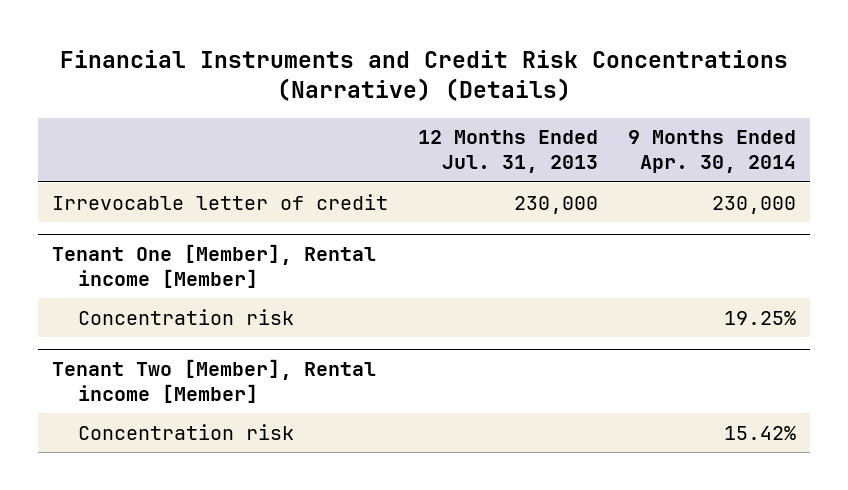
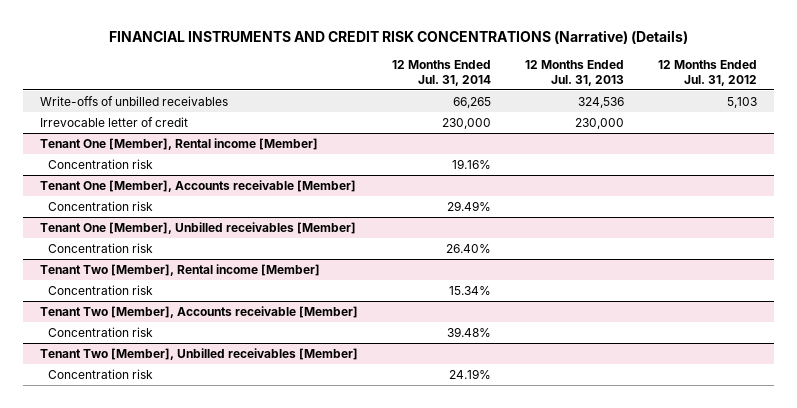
- Financial Instruments and Credit Risk Concentrations (Narrative) (Details)
+ FINANCIAL INSTRUMENTS AND CREDIT RISK CONCENTRATIONS (Narrative) (Details)
- | 12 Months Ended Jul. 31, 2013 | 9 Months Ended Apr. 30, 2014
+ | 12 Months Ended Jul. 31, 2014 | 12 Months Ended Jul. 31, 2013 | 12 Months Ended Jul. 31, 2012
+ Write-offs of unbilled receivables | 66,265 | 324,536 | 5,103
+ Tenant One [Member], Accounts receivable [Member]
+ Concentration risk | 29.49% | |
+ Tenant One [Member], Unbilled receivables [Member]
+ Concentration risk | 26.40% | |
+ Tenant Two [Member], Accounts receivable [Member]
+ Concentration risk | 39.48% | |
+ Tenant Two [Member], Unbilled receivables [Member]
+ Concentration risk | 24.19% | |

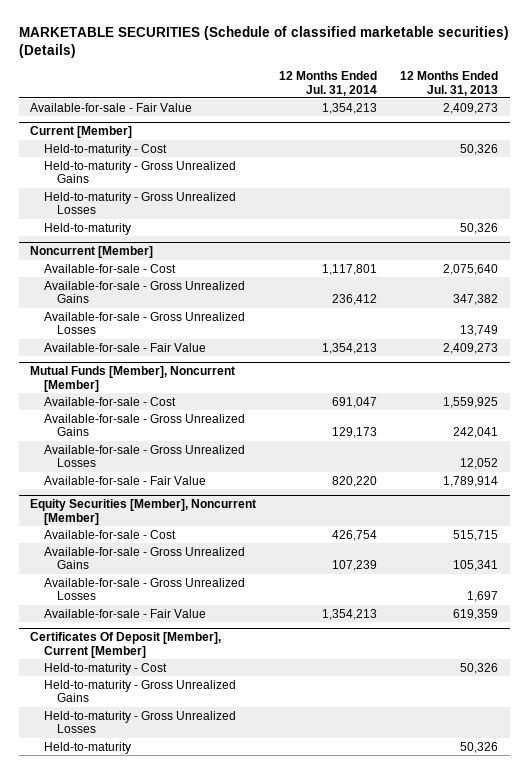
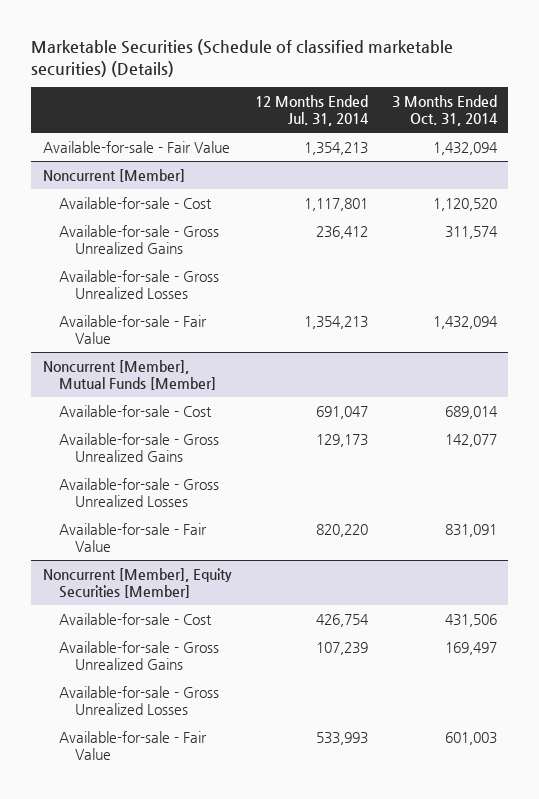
- MARKETABLE SECURITIES (Schedule of classified marketable securities) (Details)
+ Marketable Securities (Schedule of classified marketable securities) (Details)
- | 12 Months Ended Jul. 31, 2014 | 12 Months Ended Jul. 31, 2013
+ | 12 Months Ended Jul. 31, 2014 | 3 Months Ended Oct. 31, 2014
- Current [Member]
- Held-to-maturity - Cost | | 50,326
- Held-to-maturity - Gross Unrealized Gains
- Held-to-maturity - Gross Unrealized Losses
- Held-to-maturity | | 50,326
- Mutual Funds [Member], Noncurrent [Member]
+ Noncurrent [Member], Mutual Funds [Member]
- Equity Securities [Member], Noncurrent [Member]
+ Noncurrent [Member], Equity Securities [Member]
- Available-for-sale - Fair Value | 1,354,213 | 619,359
- Certificates Of Deposit [Member], Current [Member]
- Held-to-maturity - Cost | | 50,326
- Held-to-maturity - Gross Unrealized Gains
- Held-to-maturity - Gross Unrealized Losses
- Held-to-maturity | | 50,326
+ Available-for-sale - Fair Value | 533,993 | 601,003

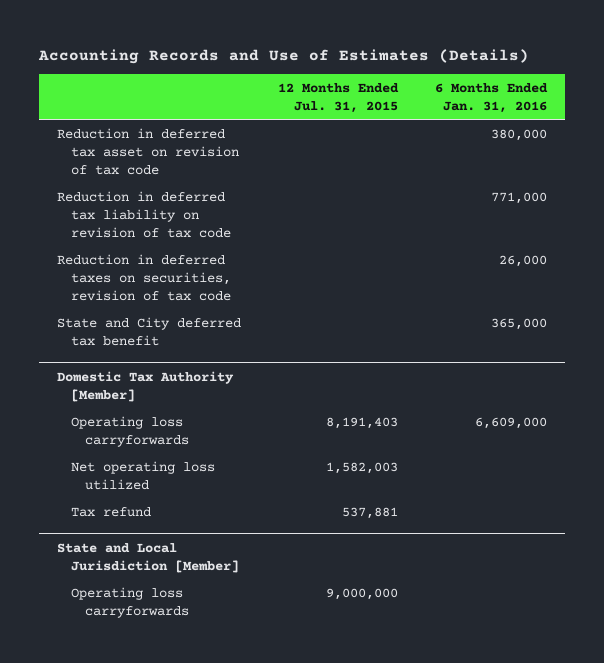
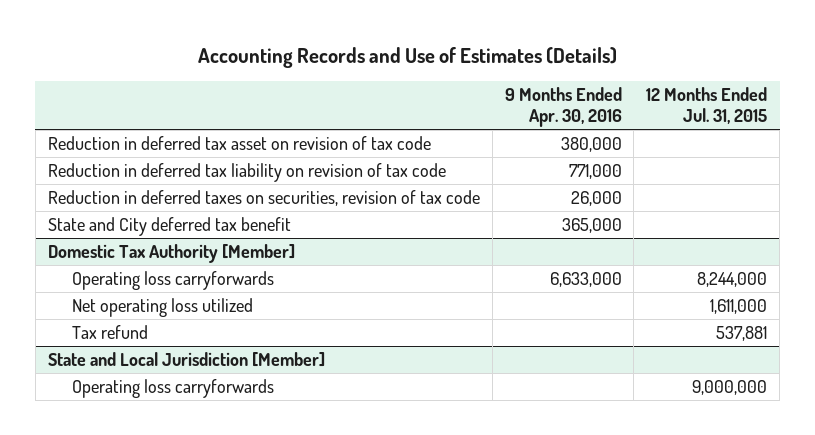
- | 12 Months Ended Jul. 31, 2015 | 6 Months Ended Jan. 31, 2016
+ | 9 Months Ended Apr. 30, 2016 | 12 Months Ended Jul. 31, 2015
@ Domestic Tax Authority [Member]
- Operating loss carryforwards | 8,191,403 | 6,609,000
- Net operating loss utilized | 1,582,003 |
+ Operating loss carryforwards | 6,633,000 | 8,244,000
+ Net operating loss utilized | | 1,611,000

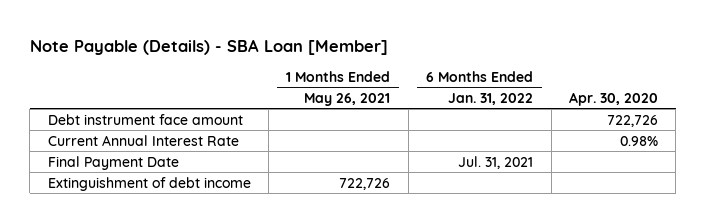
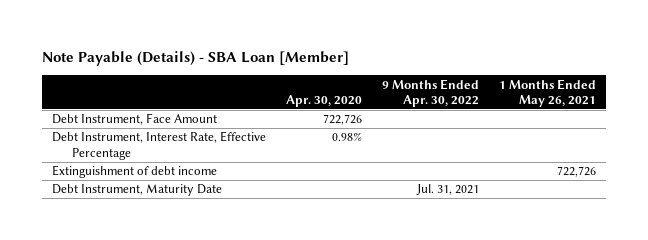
- | 1 Months Ended May 26, 2021 | 6 Months Ended Jan. 31, 2022 | Apr. 30, 2020
+ | Apr. 30, 2020 | 9 Months Ended Apr. 30, 2022 | 1 Months Ended May 26, 2021
- Debt instrument face amount | | | 722,726
- Current Annual Interest Rate | | | 0.98%
- Final Payment Date | | Jul. 31, 2021 |
+ Debt Instrument, Face Amount | 722,726 | |
+ Debt Instrument, Interest Rate, Effective Percentage | 0.98% | |
+ Debt Instrument, Maturity Date | | Jul. 31, 2021 |

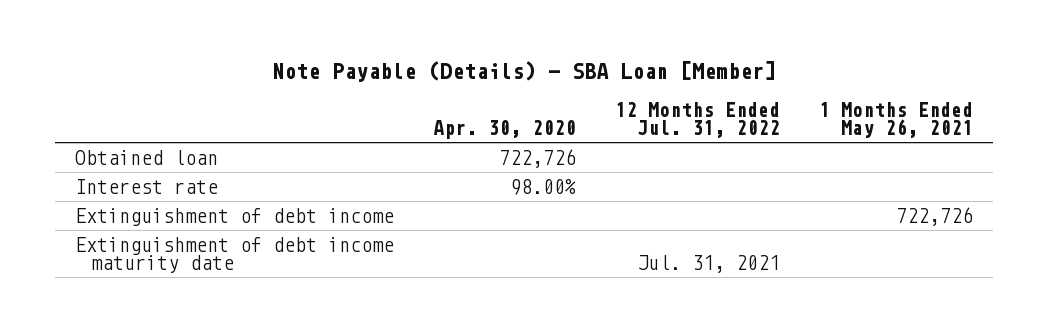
- | Apr. 30, 2020 | 9 Months Ended Apr. 30, 2022 | 1 Months Ended May 26, 2021
+ | Apr. 30, 2020 | 12 Months Ended Jul. 31, 2022 | 1 Months Ended May 26, 2021
- Debt Instrument, Face Amount | 722,726 | |
- Debt Instrument, Interest Rate, Effective Percentage | 0.98% | |
+ Obtained loan | 722,726 | |
+ Interest rate | 98.00% | |
- Debt Instrument, Maturity Date | | Jul. 31, 2021 |
+ Extinguishment of debt income maturity date | | Jul. 31, 2021 |

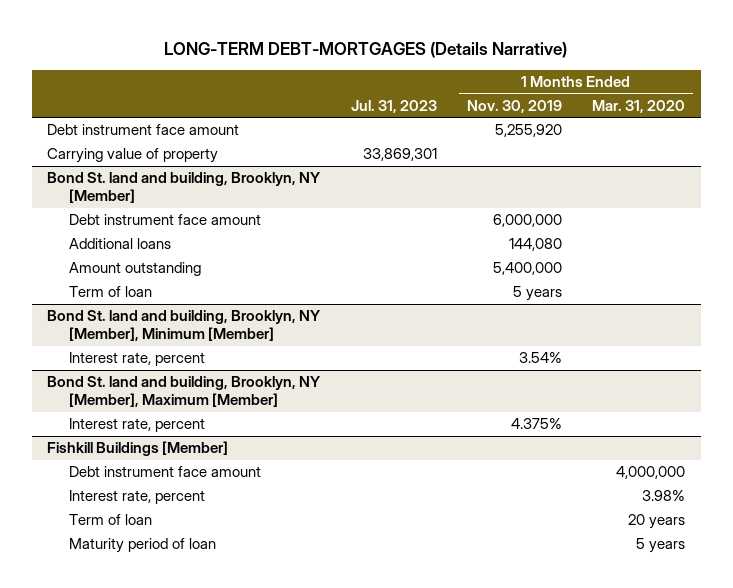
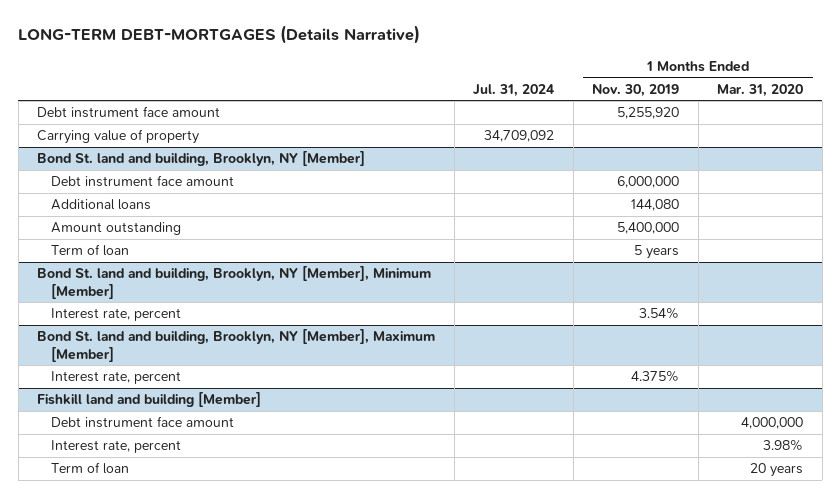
- | Jul. 31, 2023 | 1 Months Ended Nov. 30, 2019 | 1 Months Ended Mar. 31, 2020
+ | Jul. 31, 2024 | 1 Months Ended Nov. 30, 2019 | 1 Months Ended Mar. 31, 2020
- Fishkill Buildings [Member]
+ Fishkill land and building [Member]
- Maturity period of loan | | | 5 years

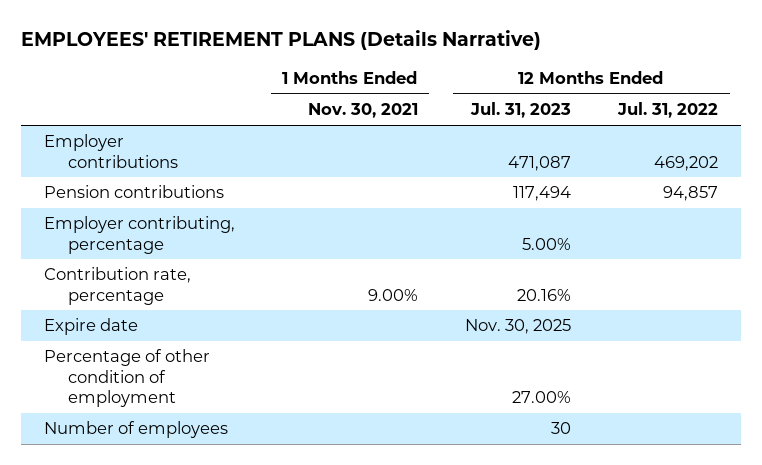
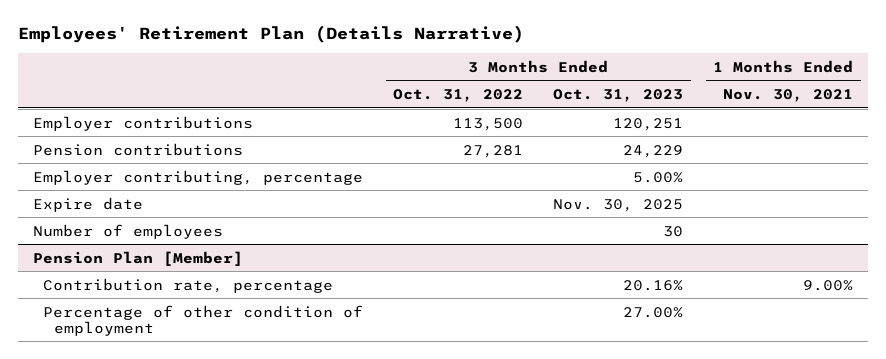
- EMPLOYEES' RETIREMENT PLANS (Details Narrative)
+ Employees' Retirement Plan (Details Narrative)
- | 1 Months Ended Nov. 30, 2021 | 12 Months Ended Jul. 31, 2023 | 12 Months Ended Jul. 31, 2022
+ | 3 Months Ended Oct. 31, 2022 | 3 Months Ended Oct. 31, 2023 | 1 Months Ended Nov. 30, 2021
- Contribution rate, percentage | 9.00% | 20.16% |
- Percentage of other condition of employment | | 27.00% |
+ Pension Plan [Member]
+ Contribution rate, percentage | | 20.16% | 9.00%
+ Percentage of other condition of employment | | 27.00% |

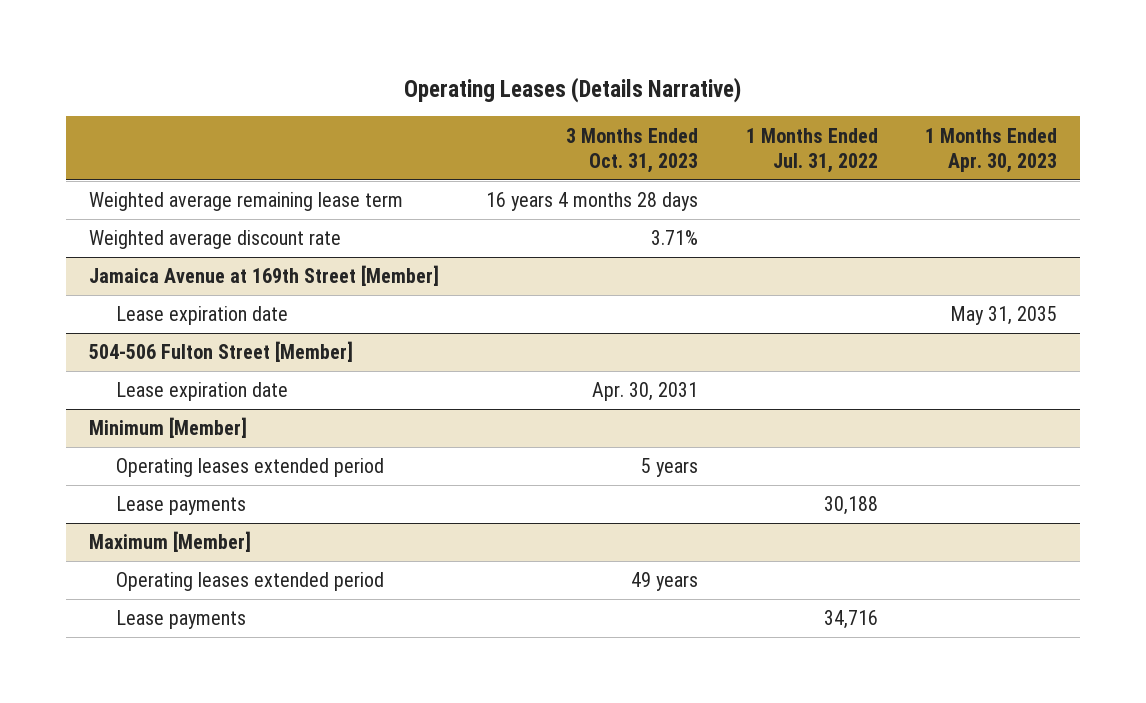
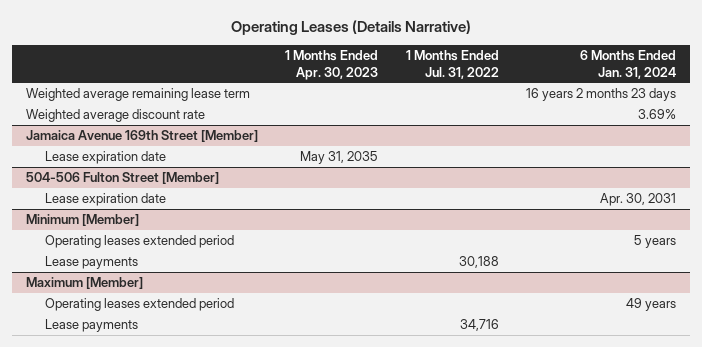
- | 3 Months Ended Oct. 31, 2023 | 1 Months Ended Jul. 31, 2022 | 1 Months Ended Apr. 30, 2023
+ | 1 Months Ended Apr. 30, 2023 | 1 Months Ended Jul. 31, 2022 | 6 Months Ended Jan. 31, 2024
- Jamaica Avenue at 169th Street [Member]
+ Jamaica Avenue 169th Street [Member]

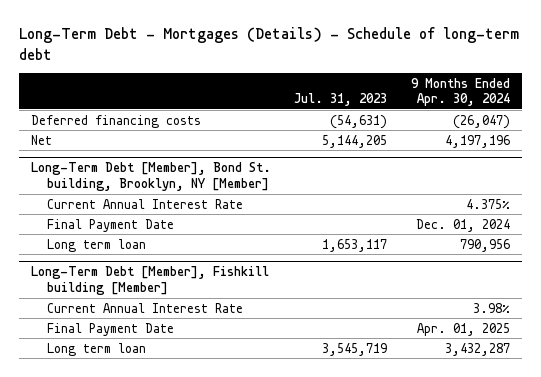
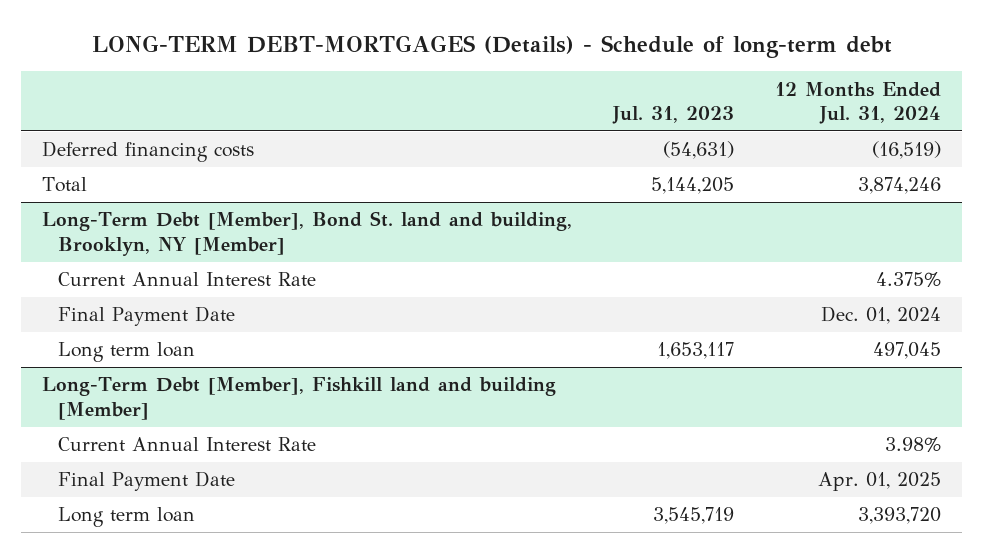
- Long-Term Debt - Mortgages (Details) - Schedule of long-term debt
+ LONG-TERM DEBT-MORTGAGES (Details) - Schedule of long-term debt
- | Jul. 31, 2023 | 9 Months Ended Apr. 30, 2024
+ | Jul. 31, 2023 | 12 Months Ended Jul. 31, 2024
- Net | 5,144,205 | 4,197,196
- Long-Term Debt [Member], Bond St. building, Brooklyn, NY [Member]
+ Total | 5,144,205 | 3,874,246
+ Long-Term Debt [Member], Bond St. land and building, Brooklyn, NY [Member]
- Long-Term Debt [Member], Fishkill building [Member]
+ Long-Term Debt [Member], Fishkill land and building [Member]

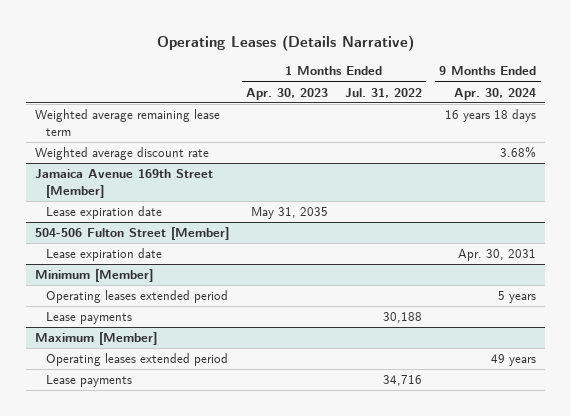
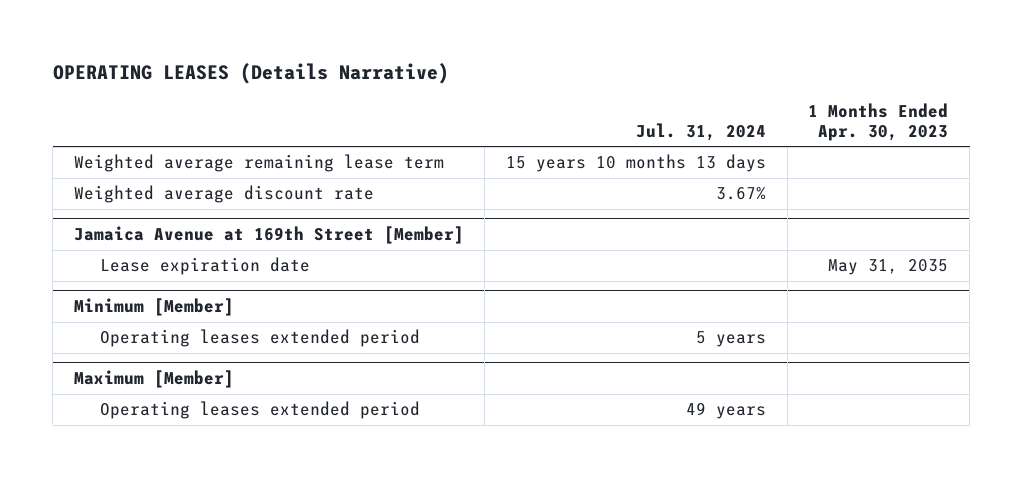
- Operating Leases (Details Narrative)
+ OPERATING LEASES (Details Narrative)
- | 1 Months Ended Apr. 30, 2023 | 1 Months Ended Jul. 31, 2022 | 9 Months Ended Apr. 30, 2024
+ | Jul. 31, 2024 | 1 Months Ended Apr. 30, 2023
- Jamaica Avenue 169th Street [Member]
+ Jamaica Avenue at 169th Street [Member]
- 504-506 Fulton Street [Member]
- Lease expiration date | | | Apr. 30, 2031
@ Minimum [Member]
- Lease payments | | 30,188 |
@ Maximum [Member]
- Lease payments | | 34,716 |

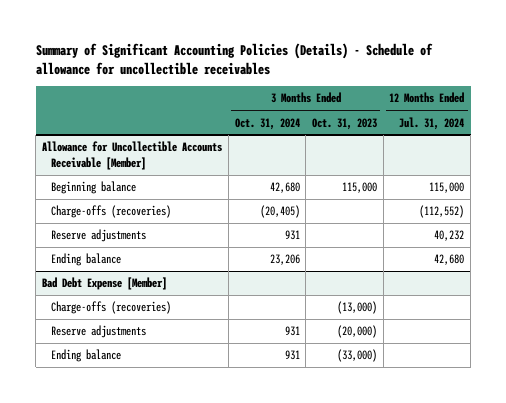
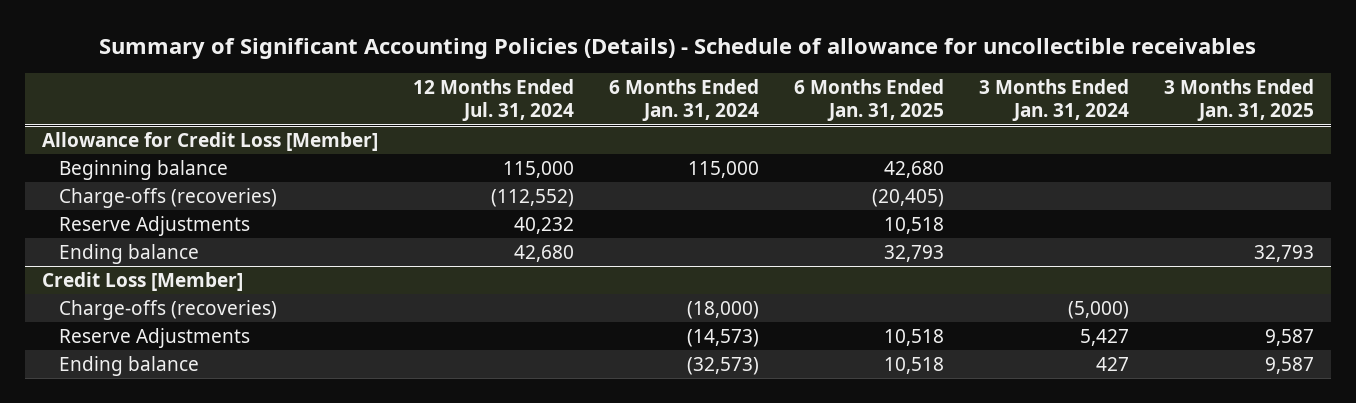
- | 3 Months Ended Oct. 31, 2024 | 3 Months Ended Oct. 31, 2023 | 12 Months Ended Jul. 31, 2024
+ | 12 Months Ended Jul. 31, 2024 | 6 Months Ended Jan. 31, 2024 | 6 Months Ended Jan. 31, 2025 | 3 Months Ended Jan. 31, 2024 | 3 Months Ended Jan. 31, 2025
- Allowance for Uncollectible Accounts Receivable [Member]
+ Allowance for Credit Loss [Member]
- Reserve adjustments | 931 | | 40,232
+ Reserve Adjustments | 40,232 | | 10,518 | |
- Bad Debt Expense [Member]
- Charge-offs (recoveries) | | (13,000) |
- Reserve adjustments | 931 | (20,000) |
- Ending balance | 931 | (33,000) |
+ Credit Loss [Member]
+ Charge-offs (recoveries) | | (18,000) | | (5,000) |
+ Reserve Adjustments | | (14,573) | 10,518 | 5,427 | 9,587
+ Ending balance | | (32,573) | 10,518 | 427 | 9,587

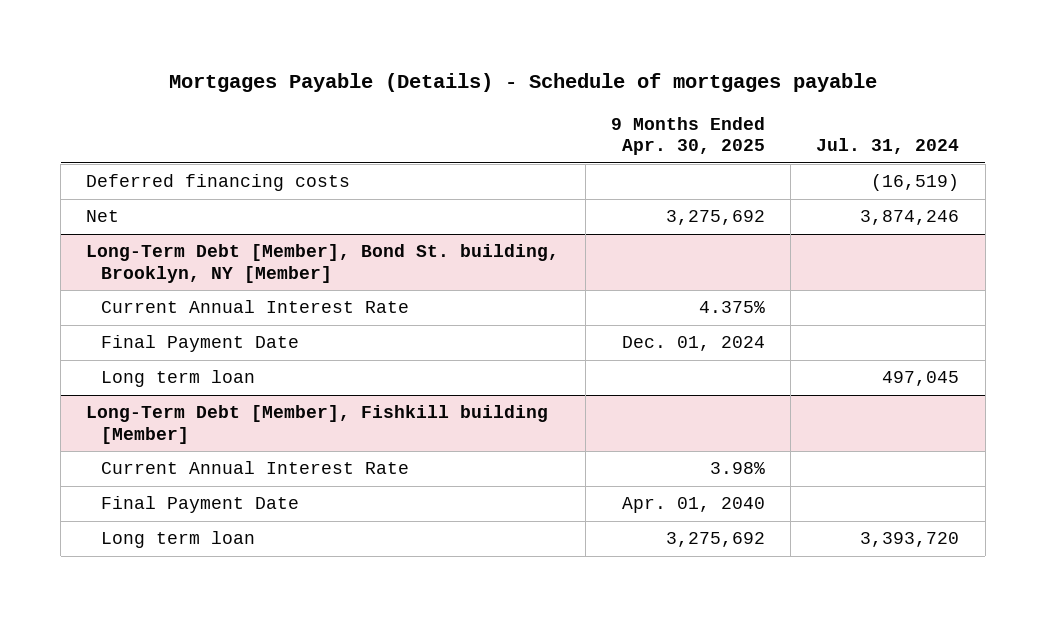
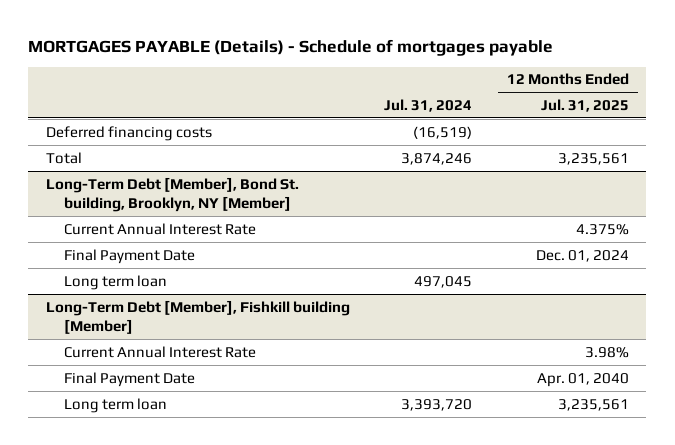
- Mortgages Payable (Details) - Schedule of mortgages payable
+ MORTGAGES PAYABLE (Details) - Schedule of mortgages payable
- | 9 Months Ended Apr. 30, 2025 | Jul. 31, 2024
+ | Jul. 31, 2024 | 12 Months Ended Jul. 31, 2025
- Net | 3,275,692 | 3,874,246
+ Total | 3,874,246 | 3,235,561

